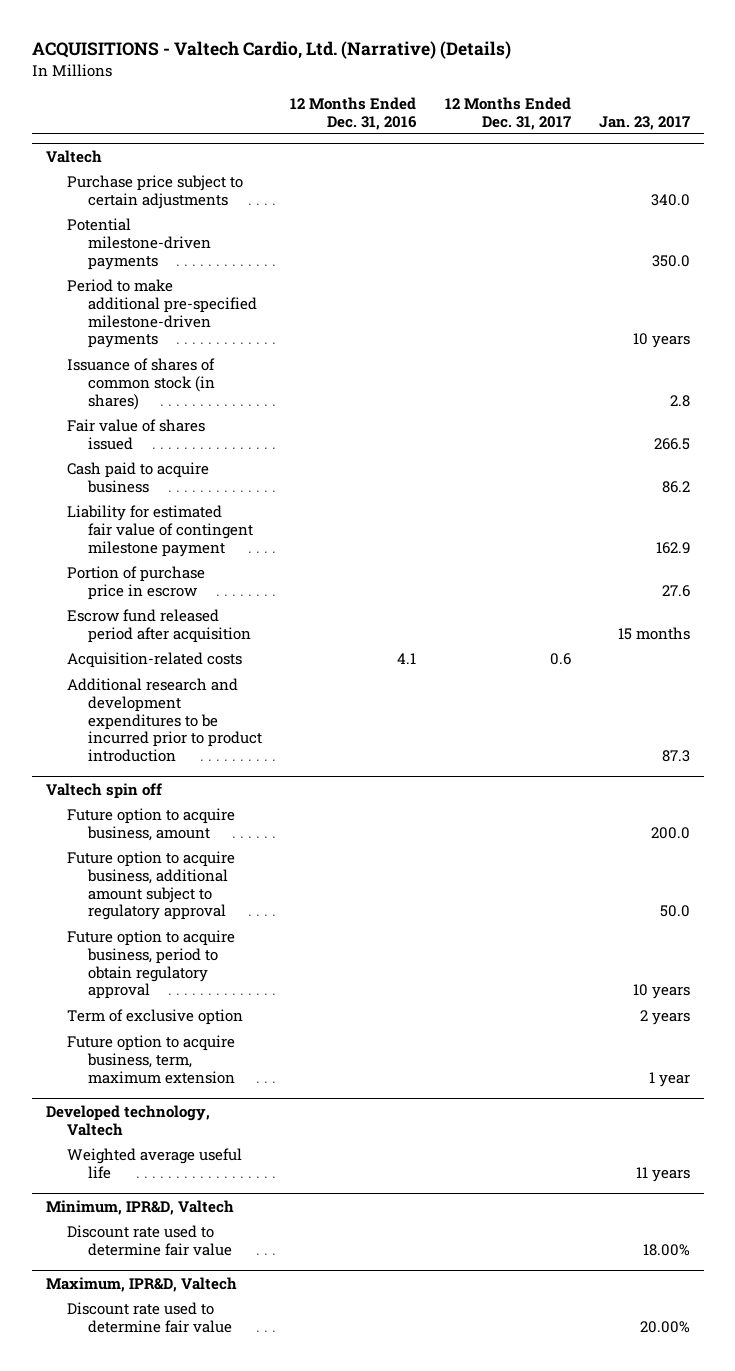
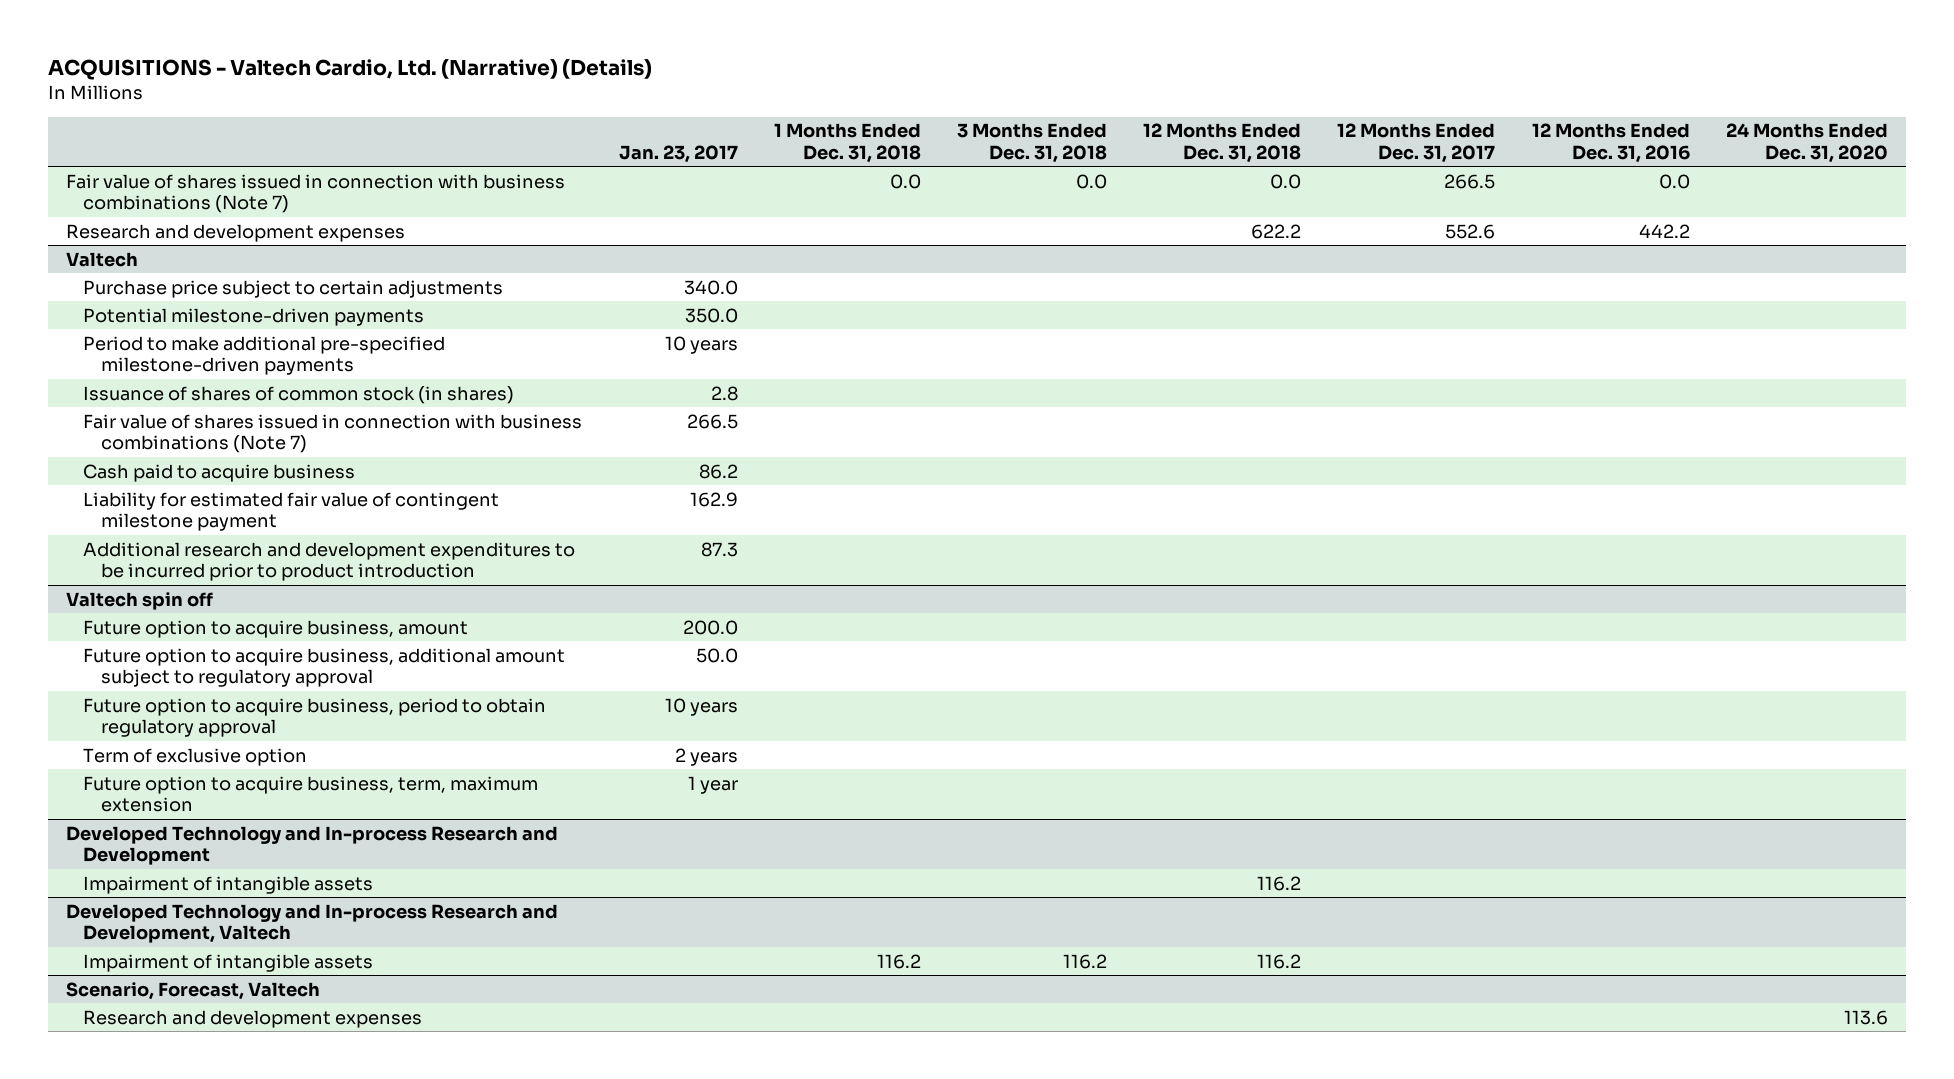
- | 12 Months Ended Dec. 31, 2016 | 12 Months Ended Dec. 31, 2017 | Jan. 23, 2017
+ | Jan. 23, 2017 | 1 Months Ended Dec. 31, 2018 | 3 Months Ended Dec. 31, 2018 | 12 Months Ended Dec. 31, 2018 | 12 Months Ended Dec. 31, 2017 | 12 Months Ended Dec. 31, 2016 | 24 Months Ended Dec. 31, 2020
+ Fair value of shares issued in connection with business combinations (Note 7) | | 0.0 | 0.0 | 0.0 | 266.5 | 0.0 |
+ Research and development expenses | | | | 622.2 | 552.6 | 442.2 |
@ Valtech
- Fair value of shares issued | | | 266.5
+ Fair value of shares issued in connection with business combinations (Note 7) | 266.5 | | | | | |
- Portion of purchase price in escrow | | | 27.6
- Escrow fund released period after acquisition | | | 15 months
- Acquisition-related costs | 4.1 | 0.6 |
- Developed technology, Valtech
- Weighted average useful life | | | 11 years
- Minimum, IPR&D, Valtech
- Discount rate used to determine fair value | | | 18.00%
- Maximum, IPR&D, Valtech
- Discount rate used to determine fair value | | | 20.00%
+ Developed Technology and In-process Research and Development
+ Impairment of intangible assets | | | | 116.2 | | |
+ Developed Technology and In-process Research and Development, Valtech
+ Impairment of intangible assets | | 116.2 | 116.2 | 116.2 | | |
+ Scenario, Forecast, Valtech
+ Research and development expenses | | | | | | | 113.6

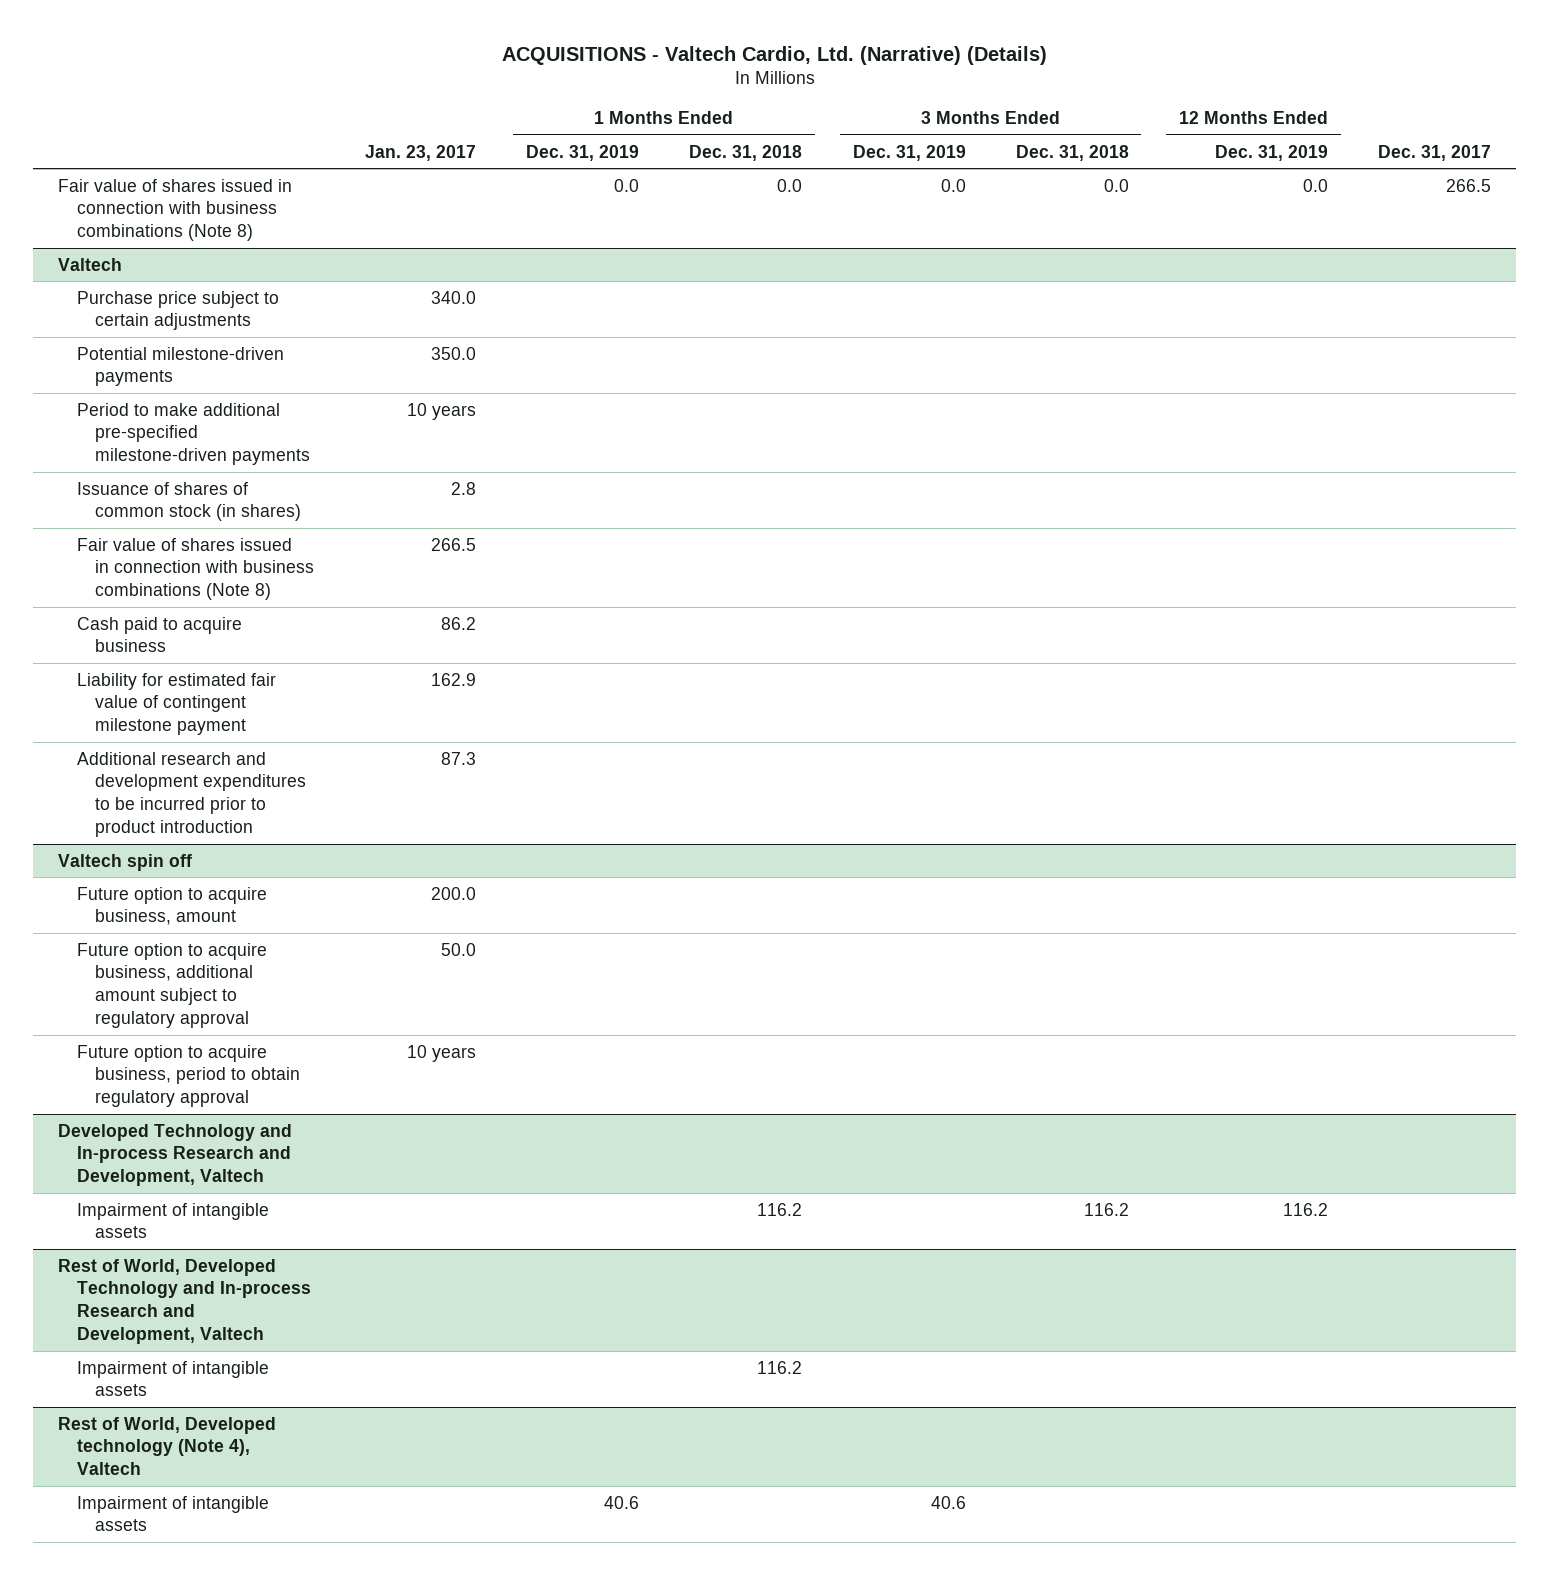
- | Jan. 23, 2017 | 1 Months Ended Dec. 31, 2018 | 3 Months Ended Dec. 31, 2018 | 12 Months Ended Dec. 31, 2018 | 12 Months Ended Dec. 31, 2017 | 12 Months Ended Dec. 31, 2016 | 24 Months Ended Dec. 31, 2020
+ | Jan. 23, 2017 | 1 Months Ended Dec. 31, 2019 | 1 Months Ended Dec. 31, 2018 | 3 Months Ended Dec. 31, 2019 | 3 Months Ended Dec. 31, 2018 | 12 Months Ended Dec. 31, 2019 | Dec. 31, 2017
- Fair value of shares issued in connection with business combinations (Note 7) | | 0.0 | 0.0 | 0.0 | 266.5 | 0.0 |
- Research and development expenses | | | | 622.2 | 552.6 | 442.2 |
+ Fair value of shares issued in connection with business combinations (Note 8) | | 0.0 | 0.0 | 0.0 | 0.0 | 0.0 | 266.5
@ Valtech
- Fair value of shares issued in connection with business combinations (Note 7) | 266.5 | | | | | |
+ Fair value of shares issued in connection with business combinations (Note 8) | 266.5 | | | | | |
@ Valtech spin off
- Term of exclusive option | 2 years | | | | | |
- Future option to acquire business, term, maximum extension | 1 year | | | | | |
- Developed Technology and In-process Research and Development
- Impairment of intangible assets | | | | 116.2 | | |
- Scenario, Forecast, Valtech
- Research and development expenses | | | | | | | 113.6
+ Rest of World, Developed Technology and In-process Research and Development, Valtech
+ Impairment of intangible assets | | | 116.2 | | | |
+ Rest of World, Developed technology (Note 4), Valtech
+ Impairment of intangible assets | | 40.6 | | 40.6 | | |

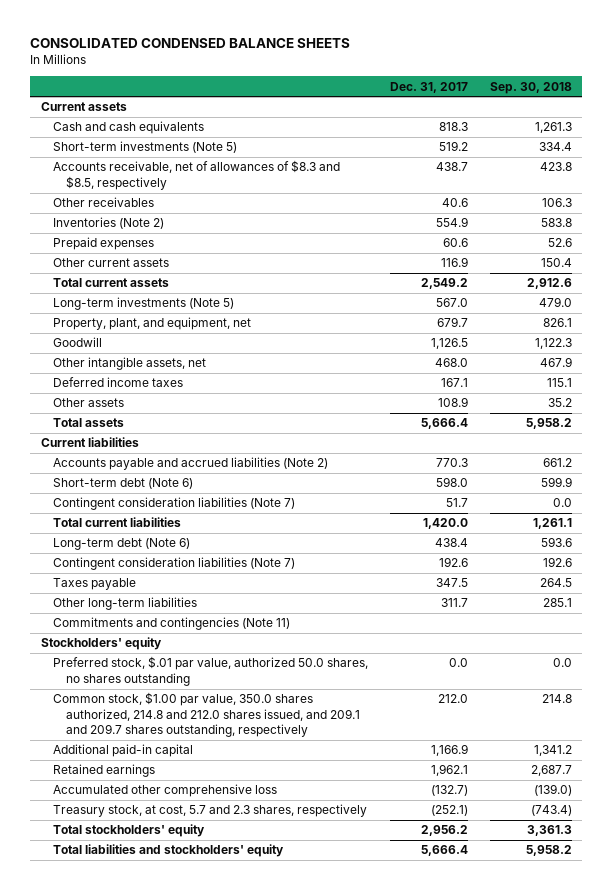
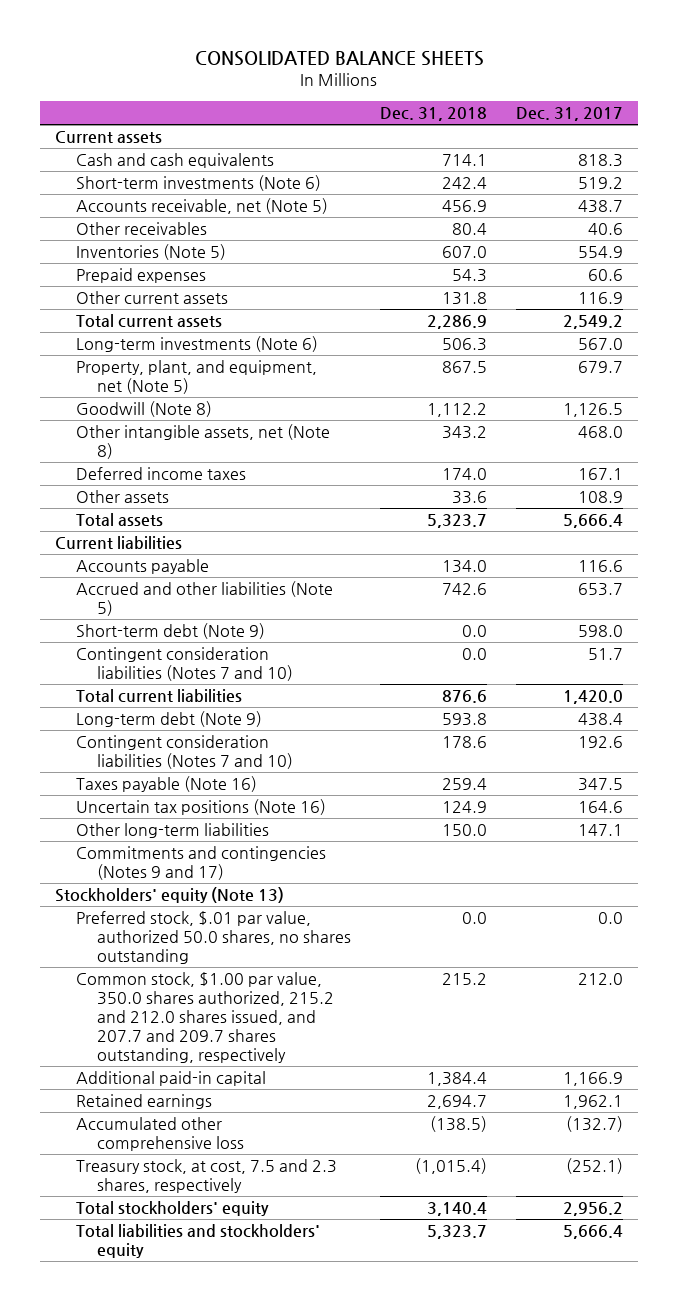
- CONSOLIDATED CONDENSED BALANCE SHEETS
+ CONSOLIDATED BALANCE SHEETS
- | Dec. 31, 2017 | Sep. 30, 2018
+ | Dec. 31, 2018 | Dec. 31, 2017
- Short-term investments (Note 5) | 519.2 | 334.4
- Accounts receivable, net of allowances of $8.3 and $8.5, respectively | 438.7 | 423.8
+ Short-term investments (Note 6) | 242.4 | 519.2
+ Accounts receivable, net (Note 5) | 456.9 | 438.7
- Inventories (Note 2) | 554.9 | 583.8
+ Inventories (Note 5) | 607.0 | 554.9
- Long-term investments (Note 5) | 567.0 | 479.0
- Property, plant, and equipment, net | 679.7 | 826.1
- Goodwill | 1,126.5 | 1,122.3
- Other intangible assets, net | 468.0 | 467.9
+ Long-term investments (Note 6) | 506.3 | 567.0
+ Property, plant, and equipment, net (Note 5) | 867.5 | 679.7
+ Goodwill (Note 8) | 1,112.2 | 1,126.5
+ Other intangible assets, net (Note 8) | 343.2 | 468.0
- Accounts payable and accrued liabilities (Note 2) | 770.3 | 661.2
- Short-term debt (Note 6) | 598.0 | 599.9
- Contingent consideration liabilities (Note 7) | 51.7 | 0.0
+ Accounts payable | 134.0 | 116.6
+ Accrued and other liabilities (Note 5) | 742.6 | 653.7
+ Short-term debt (Note 9) | 0.0 | 598.0
+ Contingent consideration liabilities (Notes 7 and 10) | 0.0 | 51.7
- Long-term debt (Note 6) | 438.4 | 593.6
- Contingent consideration liabilities (Note 7) | 192.6 | 192.6
- Taxes payable | 347.5 | 264.5
- Other long-term liabilities | 311.7 | 285.1
- Commitments and contingencies (Note 11)
- Stockholders' equity
+ Long-term debt (Note 9) | 593.8 | 438.4
+ Contingent consideration liabilities (Notes 7 and 10) | 178.6 | 192.6
+ Taxes payable (Note 16) | 259.4 | 347.5
+ Uncertain tax positions (Note 16) | 124.9 | 164.6
+ Other long-term liabilities | 150.0 | 147.1
+ Commitments and contingencies (Notes 9 and 17)
+ Stockholders' equity (Note 13)
- Common stock, $1.00 par value, 350.0 shares authorized, 214.8 and 212.0 shares issued, and 209.1 and 209.7 shares outstanding, respectively | 212.0 | 214.8
+ Common stock, $1.00 par value, 350.0 shares authorized, 215.2 and 212.0 shares issued, and 207.7 and 209.7 shares outstanding, respectively | 215.2 | 212.0
- Treasury stock, at cost, 5.7 and 2.3 shares, respectively | (252.1) | (743.4)
+ Treasury stock, at cost, 7.5 and 2.3 shares, respectively | (1,015.4) | (252.1)

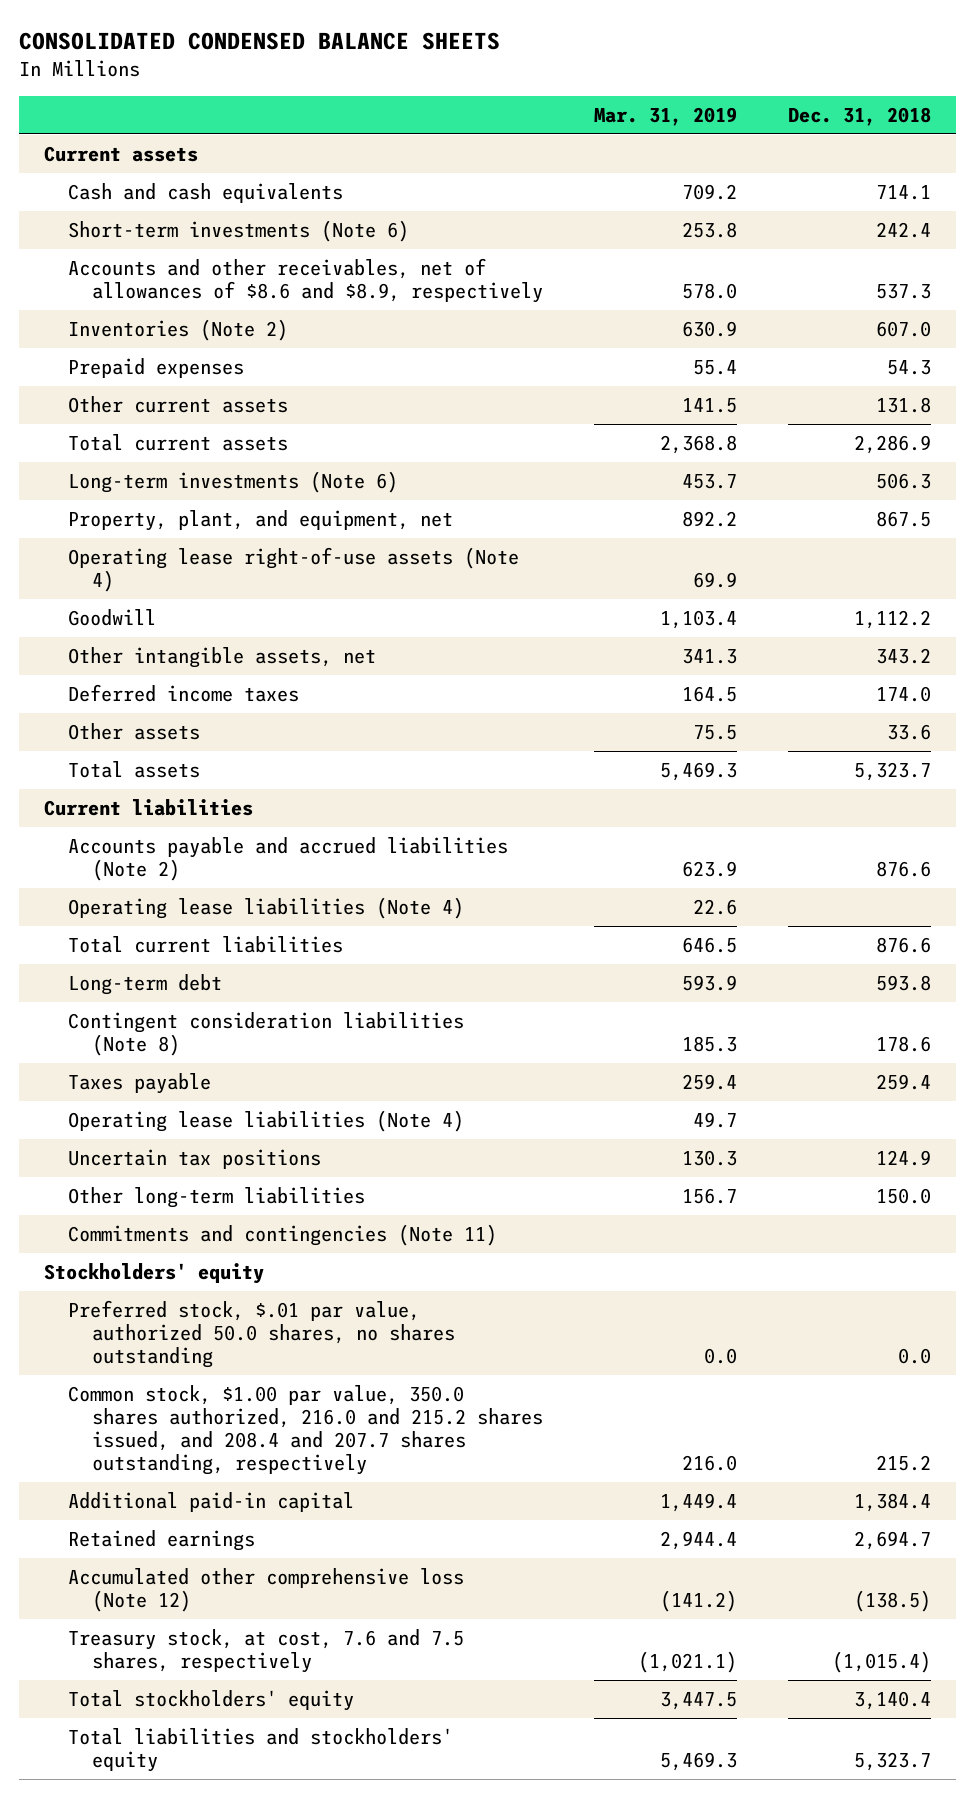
- CONSOLIDATED BALANCE SHEETS
+ CONSOLIDATED CONDENSED BALANCE SHEETS
- | Dec. 31, 2018 | Dec. 31, 2017
+ | Mar. 31, 2019 | Dec. 31, 2018
- Accounts receivable, net (Note 5) | 456.9 | 438.7
- Other receivables | 80.4 | 40.6
- Inventories (Note 5) | 607.0 | 554.9
+ Accounts and other receivables, net of allowances of $8.6 and $8.9, respectively | 578.0 | 537.3
+ Inventories (Note 2) | 630.9 | 607.0
- Property, plant, and equipment, net (Note 5) | 867.5 | 679.7
- Goodwill (Note 8) | 1,112.2 | 1,126.5
- Other intangible assets, net (Note 8) | 343.2 | 468.0
+ Property, plant, and equipment, net | 892.2 | 867.5
+ Operating lease right-of-use assets (Note 4) | 69.9 |
+ Goodwill | 1,103.4 | 1,112.2
+ Other intangible assets, net | 341.3 | 343.2
- Accounts payable | 134.0 | 116.6
- Accrued and other liabilities (Note 5) | 742.6 | 653.7
- Short-term debt (Note 9) | 0.0 | 598.0
- Contingent consideration liabilities (Notes 7 and 10) | 0.0 | 51.7
+ Accounts payable and accrued liabilities (Note 2) | 623.9 | 876.6
+ Operating lease liabilities (Note 4) | 22.6 |
- Long-term debt (Note 9) | 593.8 | 438.4
- Contingent consideration liabilities (Notes 7 and 10) | 178.6 | 192.6
- Taxes payable (Note 16) | 259.4 | 347.5
- Uncertain tax positions (Note 16) | 124.9 | 164.6
+ Long-term debt | 593.9 | 593.8
+ Contingent consideration liabilities (Note 8) | 185.3 | 178.6
+ Taxes payable | 259.4 | 259.4
+ Operating lease liabilities (Note 4) | 49.7 |
+ Uncertain tax positions | 130.3 | 124.9
- Commitments and contingencies (Notes 9 and 17)
- Stockholders' equity (Note 13)
+ Commitments and contingencies (Note 11)
+ Stockholders' equity
- Common stock, $1.00 par value, 350.0 shares authorized, 215.2 and 212.0 shares issued, and 207.7 and 209.7 shares outstanding, respectively | 215.2 | 212.0
+ Common stock, $1.00 par value, 350.0 shares authorized, 216.0 and 215.2 shares issued, and 208.4 and 207.7 shares outstanding, respectively | 216.0 | 215.2
- Accumulated other comprehensive loss | (138.5) | (132.7)
- Treasury stock, at cost, 7.5 and 2.3 shares, respectively | (1,015.4) | (252.1)
+ Accumulated other comprehensive loss (Note 12) | (141.2) | (138.5)
+ Treasury stock, at cost, 7.6 and 7.5 shares, respectively | (1,021.1) | (1,015.4)

